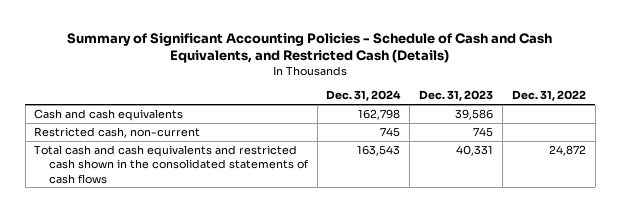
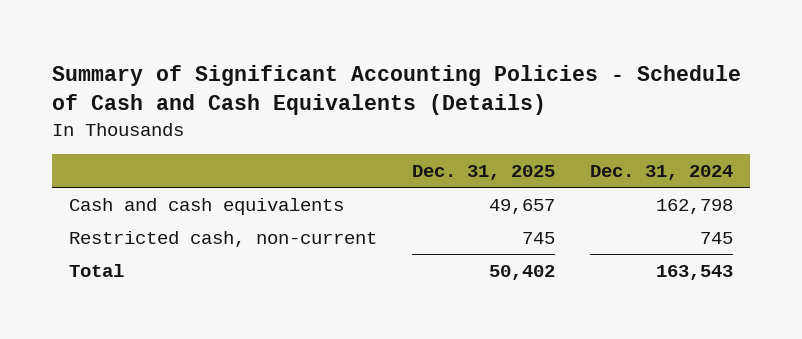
- Summary of Significant Accounting Policies - Schedule of Cash and Cash Equivalents, and Restricted Cash (Details)
+ Summary of Significant Accounting Policies - Schedule of Cash and Cash Equivalents (Details)
- | Dec. 31, 2024 | Dec. 31, 2023 | Dec. 31, 2022
+ | Dec. 31, 2025 | Dec. 31, 2024
- Total cash and cash equivalents and restricted cash shown in the consolidated statements of cash flows | 163,543 | 40,331 | 24,872
+ Total | 50,402 | 163,543

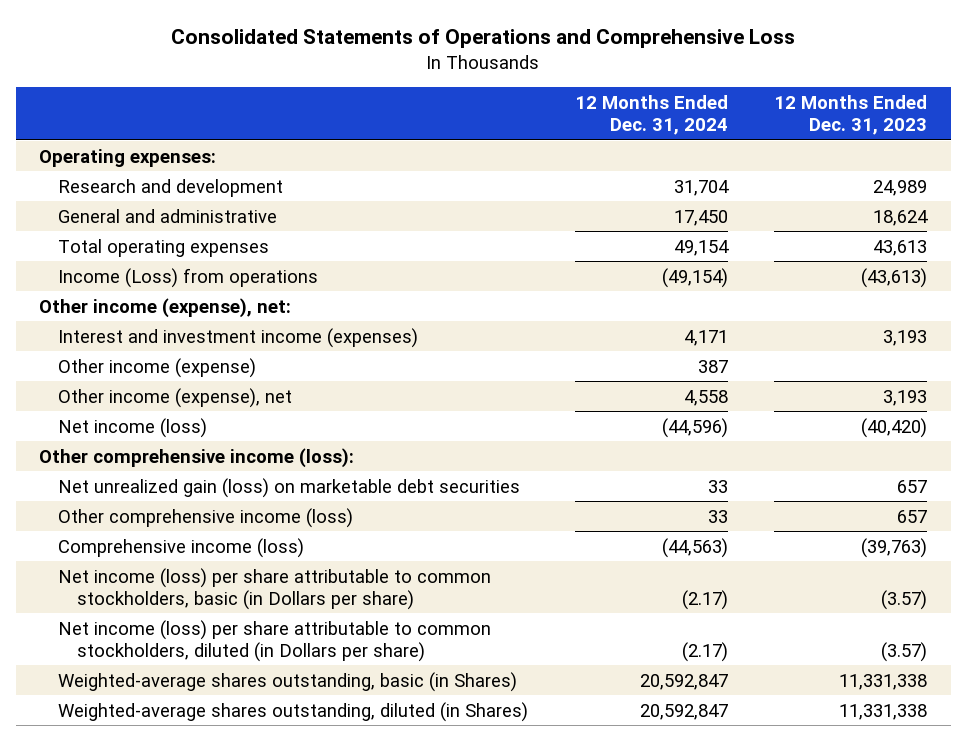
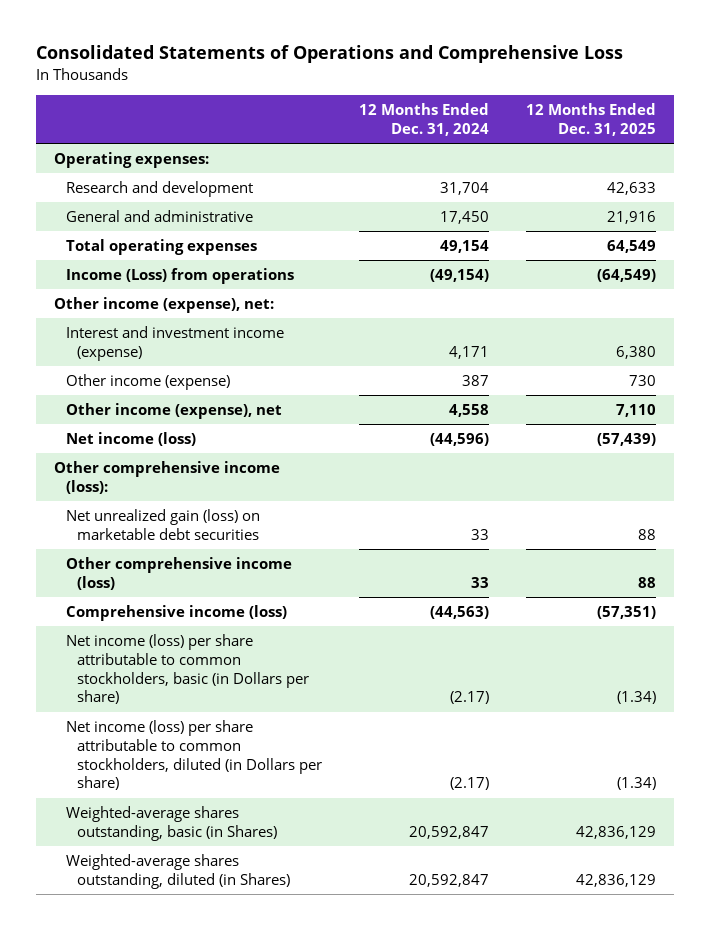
- | 12 Months Ended Dec. 31, 2024 | 12 Months Ended Dec. 31, 2023
+ | 12 Months Ended Dec. 31, 2024 | 12 Months Ended Dec. 31, 2025
- Interest and investment income (expenses) | 4,171 | 3,193
+ Interest and investment income (expense) | 4,171 | 6,380

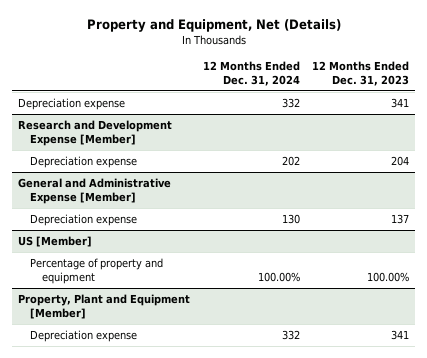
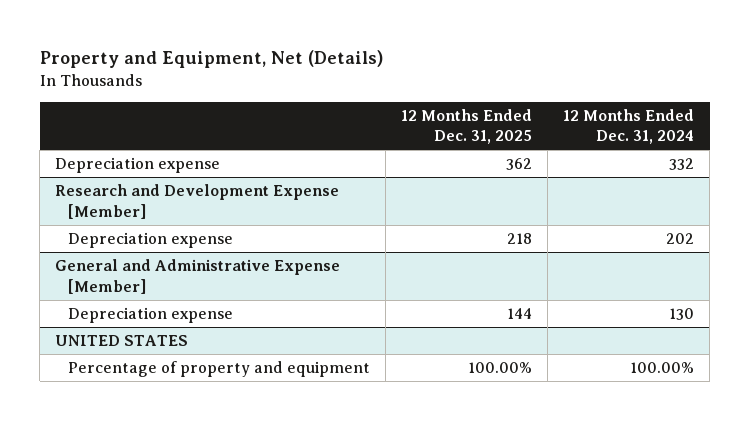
- | 12 Months Ended Dec. 31, 2024 | 12 Months Ended Dec. 31, 2023
+ | 12 Months Ended Dec. 31, 2025 | 12 Months Ended Dec. 31, 2024
- US [Member]
+ UNITED STATES
- Property, Plant and Equipment [Member]
- Depreciation expense | 332 | 341

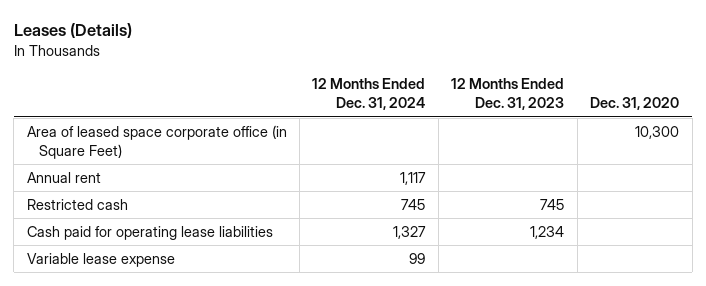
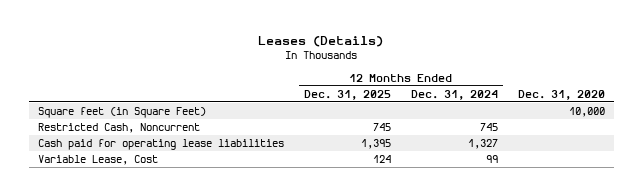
- | 12 Months Ended Dec. 31, 2024 | 12 Months Ended Dec. 31, 2023 | Dec. 31, 2020
+ | 12 Months Ended Dec. 31, 2025 | 12 Months Ended Dec. 31, 2024 | Dec. 31, 2020
- Area of leased space corporate office (in Square Feet) | | | 10,300
- Annual rent | 1,117 | |
- Restricted cash | 745 | 745 |
+ Square feet (in Square Feet) | | | 10,000
+ Restricted Cash, Noncurrent | 745 | 745 |
- Variable lease expense | 99 | |
+ Variable Lease, Cost | 124 | 99 |

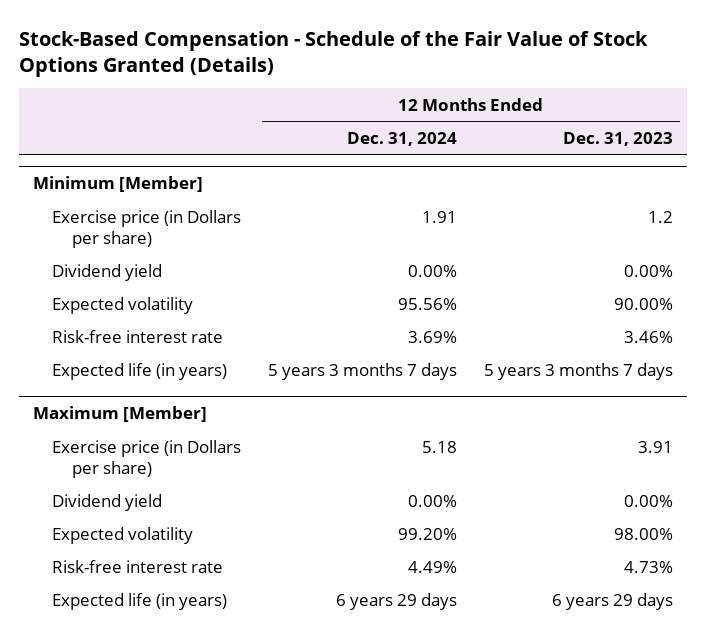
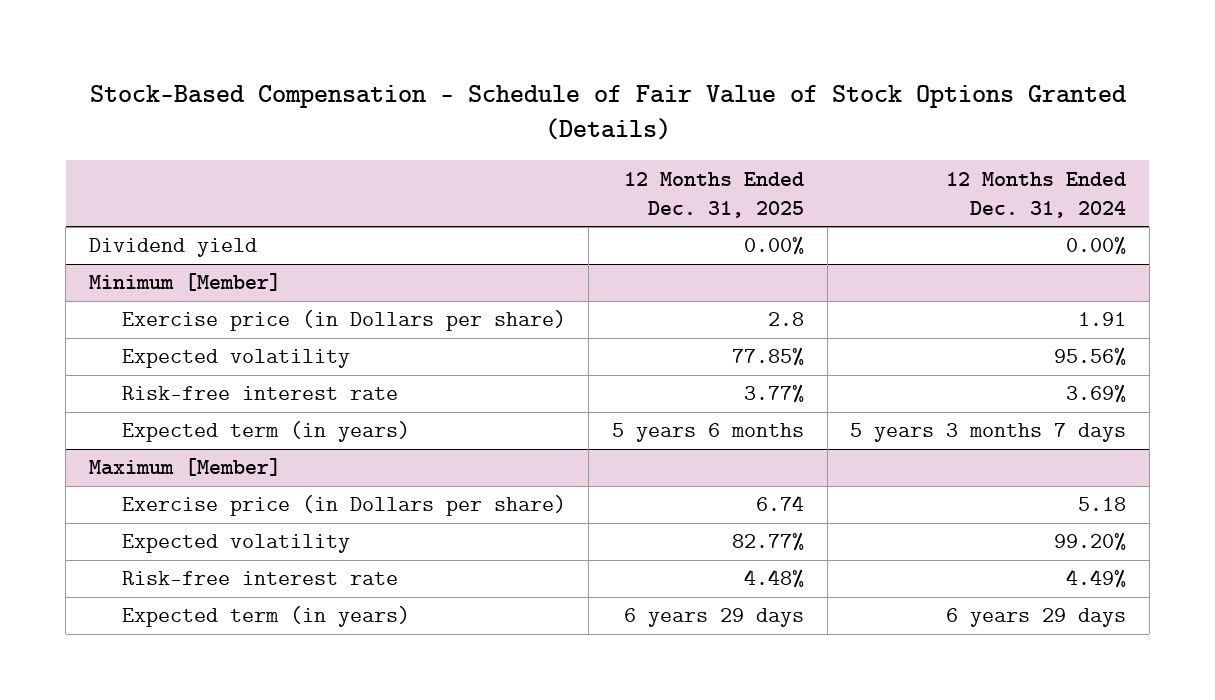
- Stock-Based Compensation - Schedule of the Fair Value of Stock Options Granted (Details)
+ Stock-Based Compensation - Schedule of Fair Value of Stock Options Granted (Details)
- | 12 Months Ended Dec. 31, 2024 | 12 Months Ended Dec. 31, 2023
+ | 12 Months Ended Dec. 31, 2025 | 12 Months Ended Dec. 31, 2024
+ Dividend yield | 0.00% | 0.00%
@ Minimum [Member]
- Dividend yield | 0.00% | 0.00%
- Expected life (in years) | 5 years 3 months 7 days | 5 years 3 months 7 days
+ Expected term (in years) | 5 years 6 months | 5 years 3 months 7 days
@ Maximum [Member]
- Dividend yield | 0.00% | 0.00%
- Expected life (in years) | 6 years 29 days | 6 years 29 days
+ Expected term (in years) | 6 years 29 days | 6 years 29 days

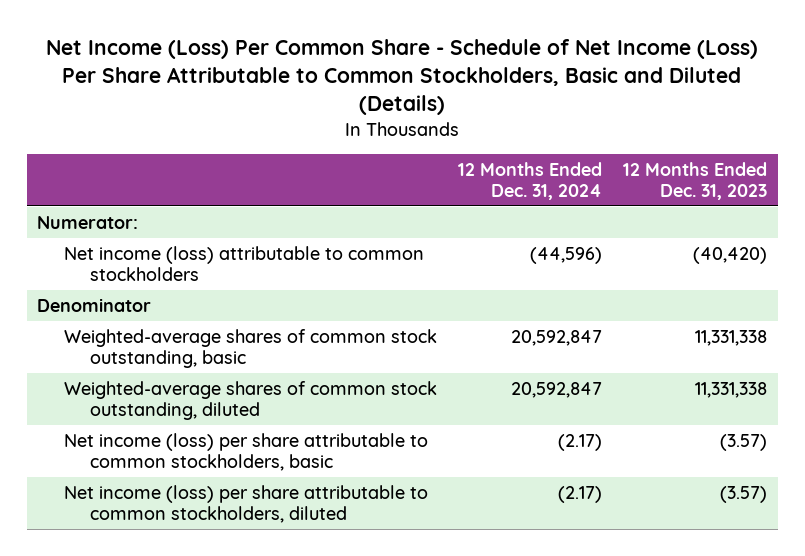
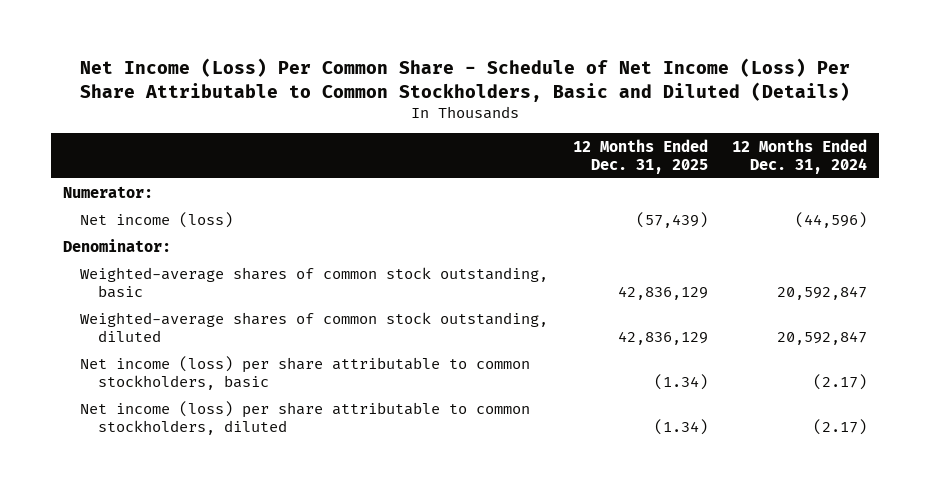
- | 12 Months Ended Dec. 31, 2024 | 12 Months Ended Dec. 31, 2023
+ | 12 Months Ended Dec. 31, 2025 | 12 Months Ended Dec. 31, 2024
- Net income (loss) attributable to common stockholders | (44,596) | (40,420)
- Denominator
+ Net income (loss) | (57,439) | (44,596)
+ Denominator:

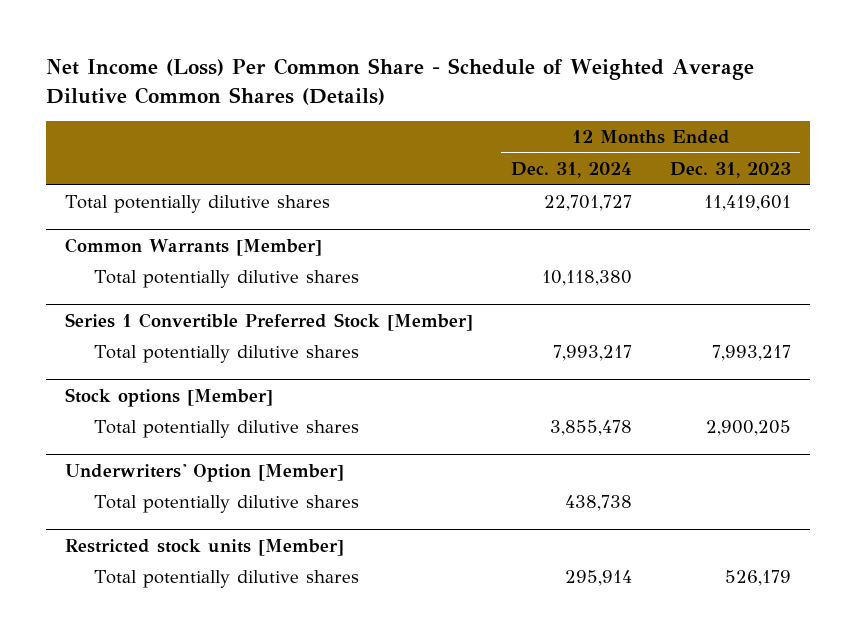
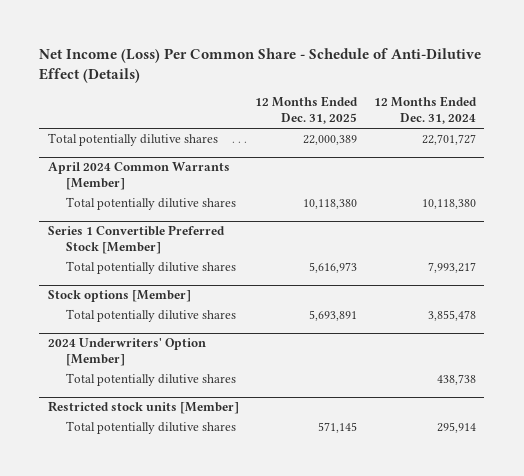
- Net Income (Loss) Per Common Share - Schedule of Weighted Average Dilutive Common Shares (Details)
+ Net Income (Loss) Per Common Share - Schedule of Anti-Dilutive Effect (Details)
- | 12 Months Ended Dec. 31, 2024 | 12 Months Ended Dec. 31, 2023
+ | 12 Months Ended Dec. 31, 2025 | 12 Months Ended Dec. 31, 2024
- Common Warrants [Member]
+ April 2024 Common Warrants [Member]
- Underwriters' Option [Member]
+ 2024 Underwriters' Option [Member]

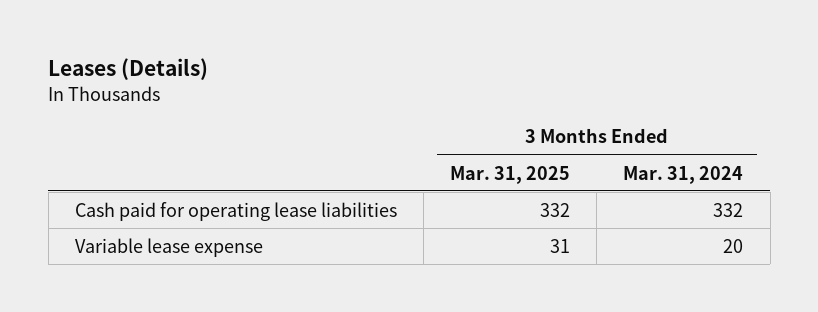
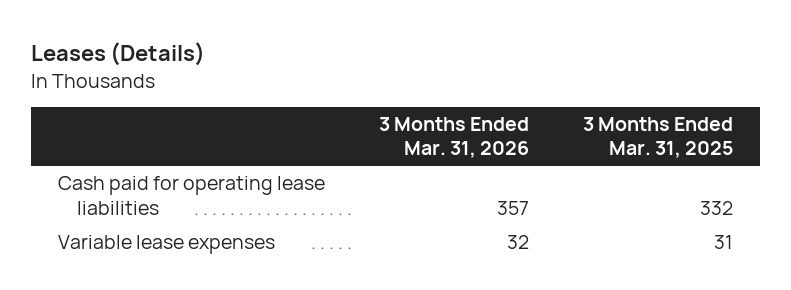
- | 3 Months Ended Mar. 31, 2025 | 3 Months Ended Mar. 31, 2024
+ | 3 Months Ended Mar. 31, 2026 | 3 Months Ended Mar. 31, 2025
- Variable lease expense | 31 | 20
+ Variable lease expenses | 32 | 31

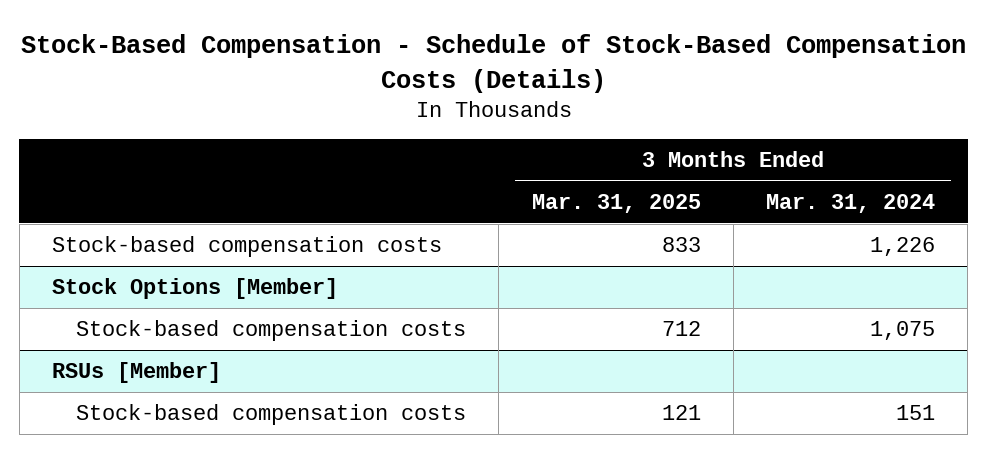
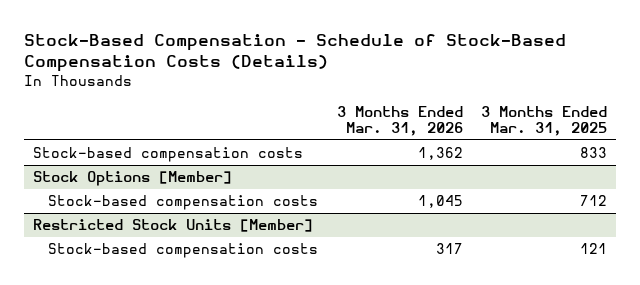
- | 3 Months Ended Mar. 31, 2025 | 3 Months Ended Mar. 31, 2024
+ | 3 Months Ended Mar. 31, 2026 | 3 Months Ended Mar. 31, 2025
- RSUs [Member]
+ Restricted Stock Units [Member]

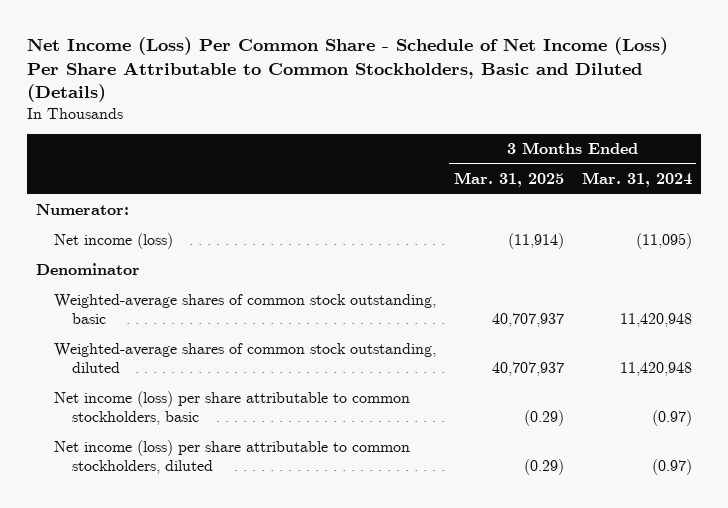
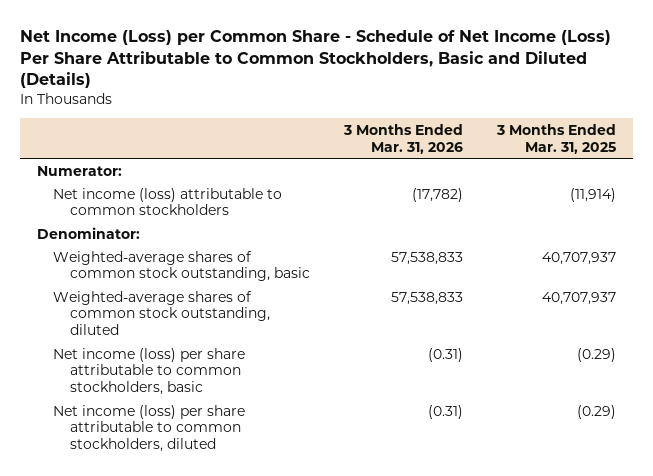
- Net Income (Loss) Per Common Share - Schedule of Net Income (Loss) Per Share Attributable to Common Stockholders, Basic and Diluted (Details)
+ Net Income (Loss) per Common Share - Schedule of Net Income (Loss) Per Share Attributable to Common Stockholders, Basic and Diluted (Details)
- | 3 Months Ended Mar. 31, 2025 | 3 Months Ended Mar. 31, 2024
+ | 3 Months Ended Mar. 31, 2026 | 3 Months Ended Mar. 31, 2025
- Net income (loss) | (11,914) | (11,095)
- Denominator
+ Net income (loss) attributable to common stockholders | (17,782) | (11,914)
+ Denominator:

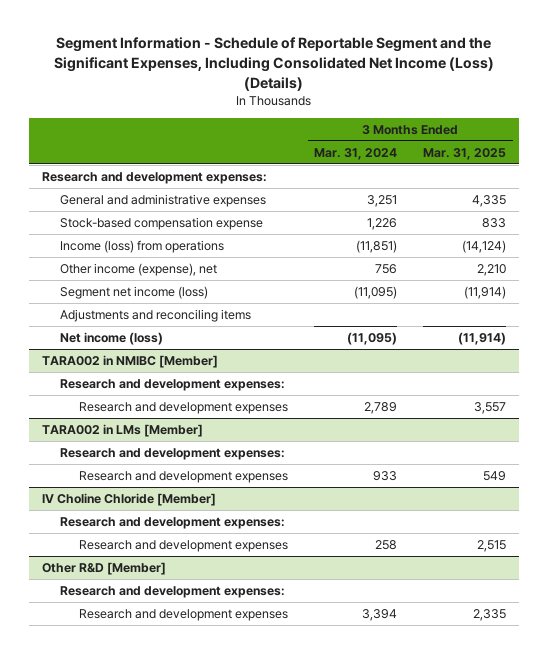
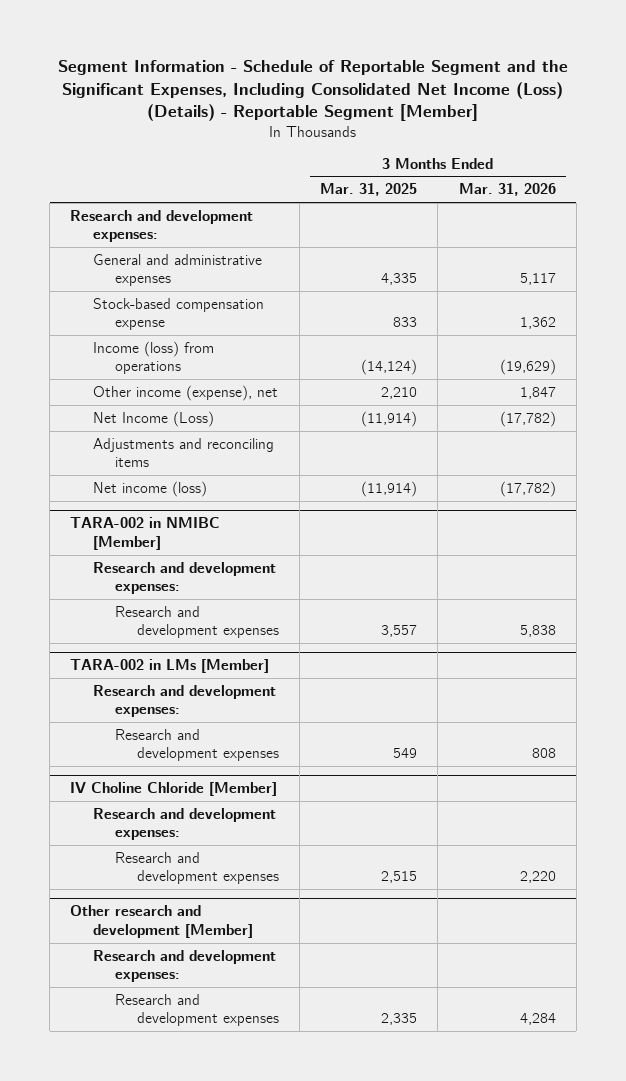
- Segment Information - Schedule of Reportable Segment and the Significant Expenses, Including Consolidated Net Income (Loss) (Details)
+ Segment Information - Schedule of Reportable Segment and the Significant Expenses, Including Consolidated Net Income (Loss) (Details) - Reportable Segment [Member]
- | 3 Months Ended Mar. 31, 2024 | 3 Months Ended Mar. 31, 2025
+ | 3 Months Ended Mar. 31, 2025 | 3 Months Ended Mar. 31, 2026
- Segment net income (loss) | (11,095) | (11,914)
+ Net Income (Loss) | (11,914) | (17,782)
- TARA002 in NMIBC [Member]
+ TARA-002 in NMIBC [Member]
- TARA002 in LMs [Member]
+ TARA-002 in LMs [Member]
- Other R&D [Member]
+ Other research and development [Member]

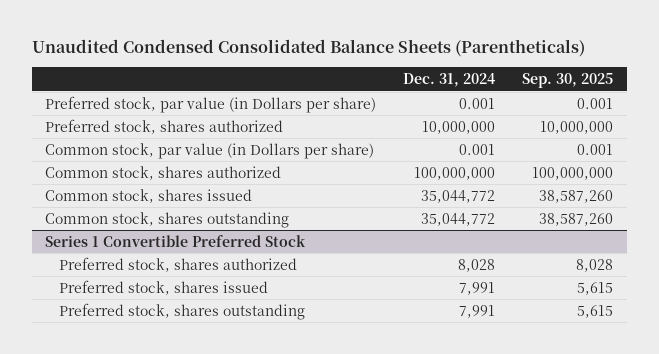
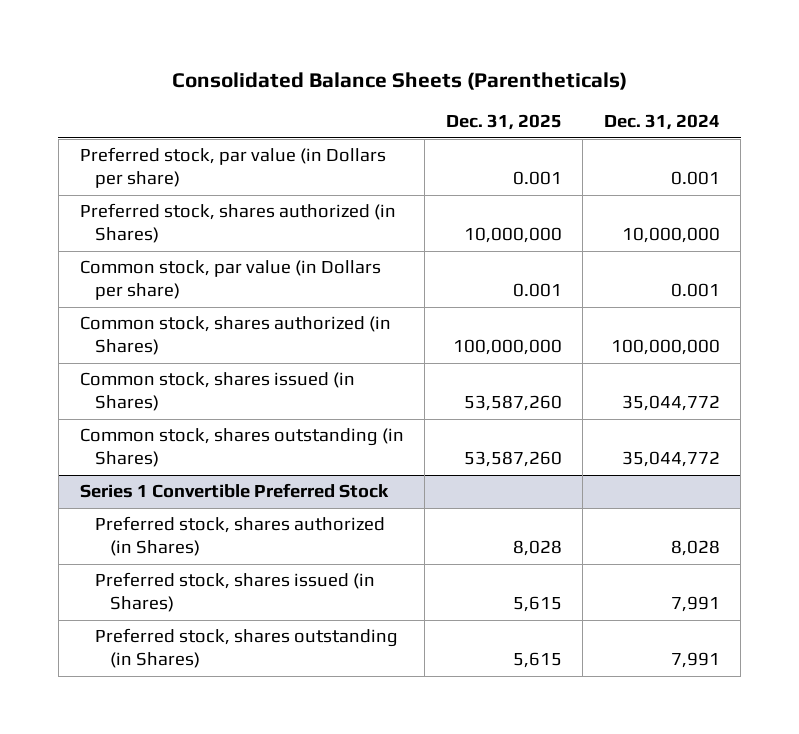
- Unaudited Condensed Consolidated Balance Sheets (Parentheticals)
+ Consolidated Balance Sheets (Parentheticals)
- | Dec. 31, 2024 | Sep. 30, 2025
+ | Dec. 31, 2025 | Dec. 31, 2024
- Preferred stock, shares authorized | 10,000,000 | 10,000,000
+ Preferred stock, shares authorized (in Shares) | 10,000,000 | 10,000,000
- Common stock, shares authorized | 100,000,000 | 100,000,000
- Common stock, shares issued | 35,044,772 | 38,587,260
- Common stock, shares outstanding | 35,044,772 | 38,587,260
+ Common stock, shares authorized (in Shares) | 100,000,000 | 100,000,000
+ Common stock, shares issued (in Shares) | 53,587,260 | 35,044,772
+ Common stock, shares outstanding (in Shares) | 53,587,260 | 35,044,772
@ Series 1 Convertible Preferred Stock
- Preferred stock, shares authorized | 8,028 | 8,028
- Preferred stock, shares issued | 7,991 | 5,615
- Preferred stock, shares outstanding | 7,991 | 5,615
+ Preferred stock, shares authorized (in Shares) | 8,028 | 8,028
+ Preferred stock, shares issued (in Shares) | 5,615 | 7,991
+ Preferred stock, shares outstanding (in Shares) | 5,615 | 7,991

